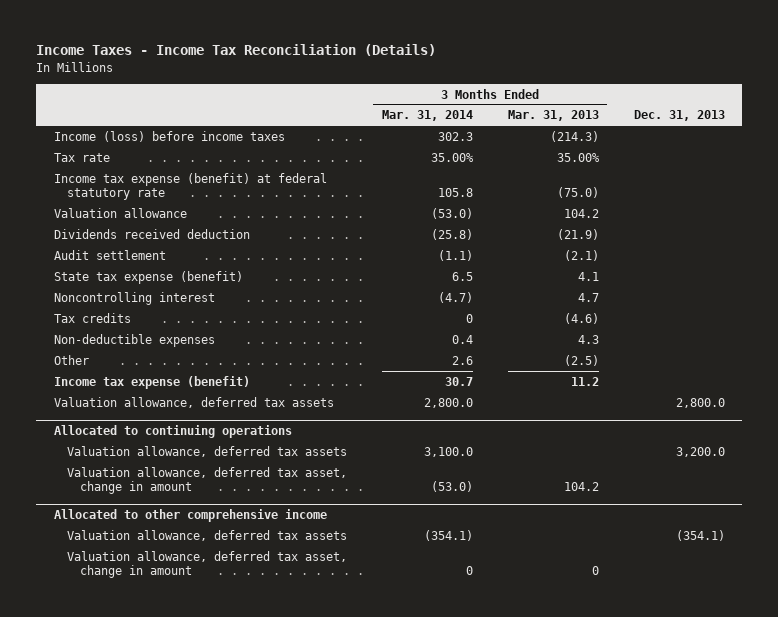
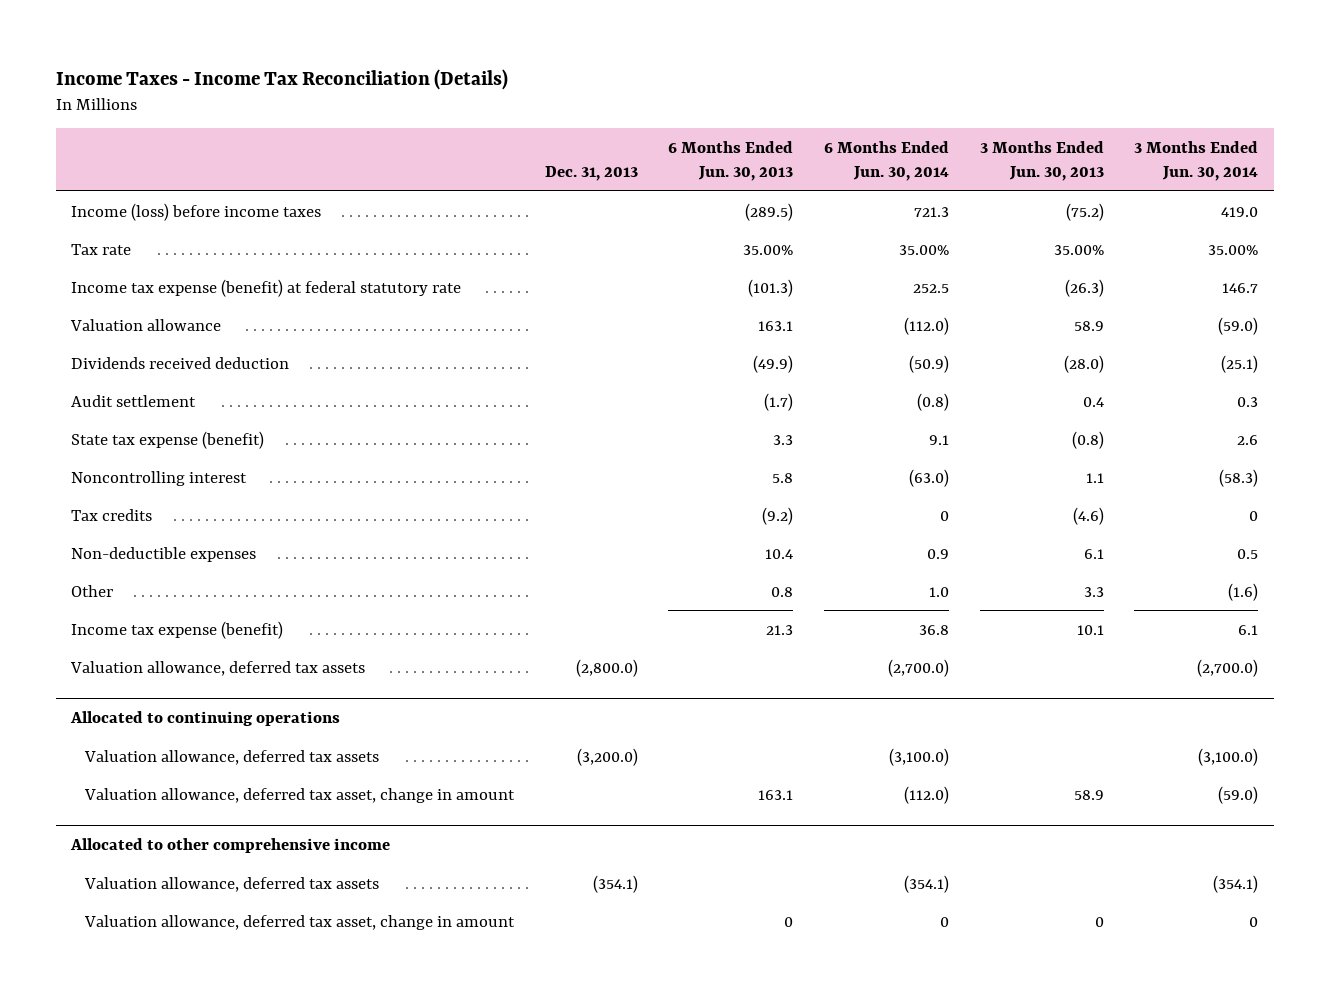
- | 3 Months Ended Mar. 31, 2014 | 3 Months Ended Mar. 31, 2013 | Dec. 31, 2013
+ | Dec. 31, 2013 | 6 Months Ended Jun. 30, 2013 | 6 Months Ended Jun. 30, 2014 | 3 Months Ended Jun. 30, 2013 | 3 Months Ended Jun. 30, 2014
- Valuation allowance, deferred tax assets | 2,800.0 | | 2,800.0
+ Valuation allowance, deferred tax assets | (2,800.0) | | (2,700.0) | | (2,700.0)
@ Allocated to continuing operations
- Valuation allowance, deferred tax assets | 3,100.0 | | 3,200.0
+ Valuation allowance, deferred tax assets | (3,200.0) | | (3,100.0) | | (3,100.0)

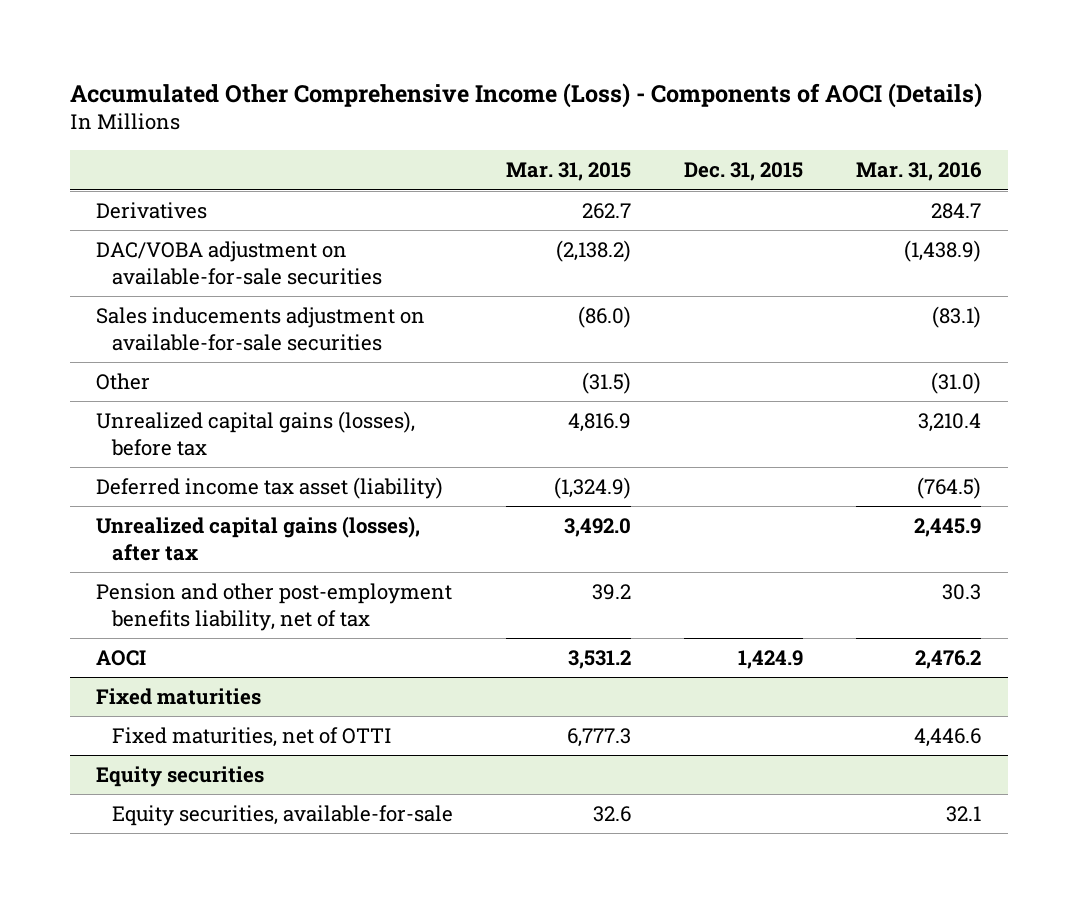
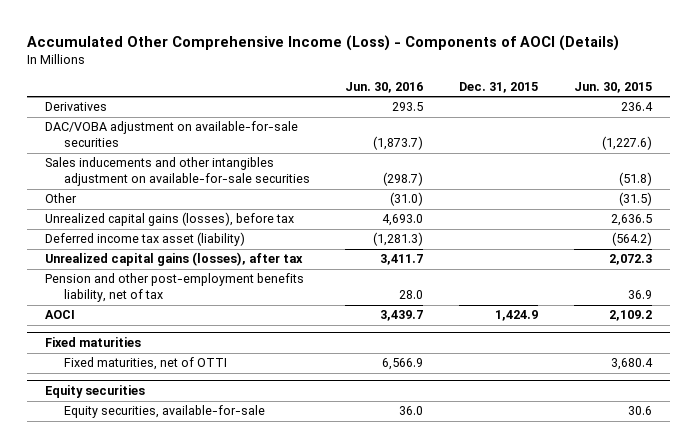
- | Mar. 31, 2015 | Dec. 31, 2015 | Mar. 31, 2016
+ | Jun. 30, 2016 | Dec. 31, 2015 | Jun. 30, 2015
- Sales inducements adjustment on available-for-sale securities | (86.0) | | (83.1)
+ Sales inducements and other intangibles adjustment on available-for-sale securities | (298.7) | | (51.8)

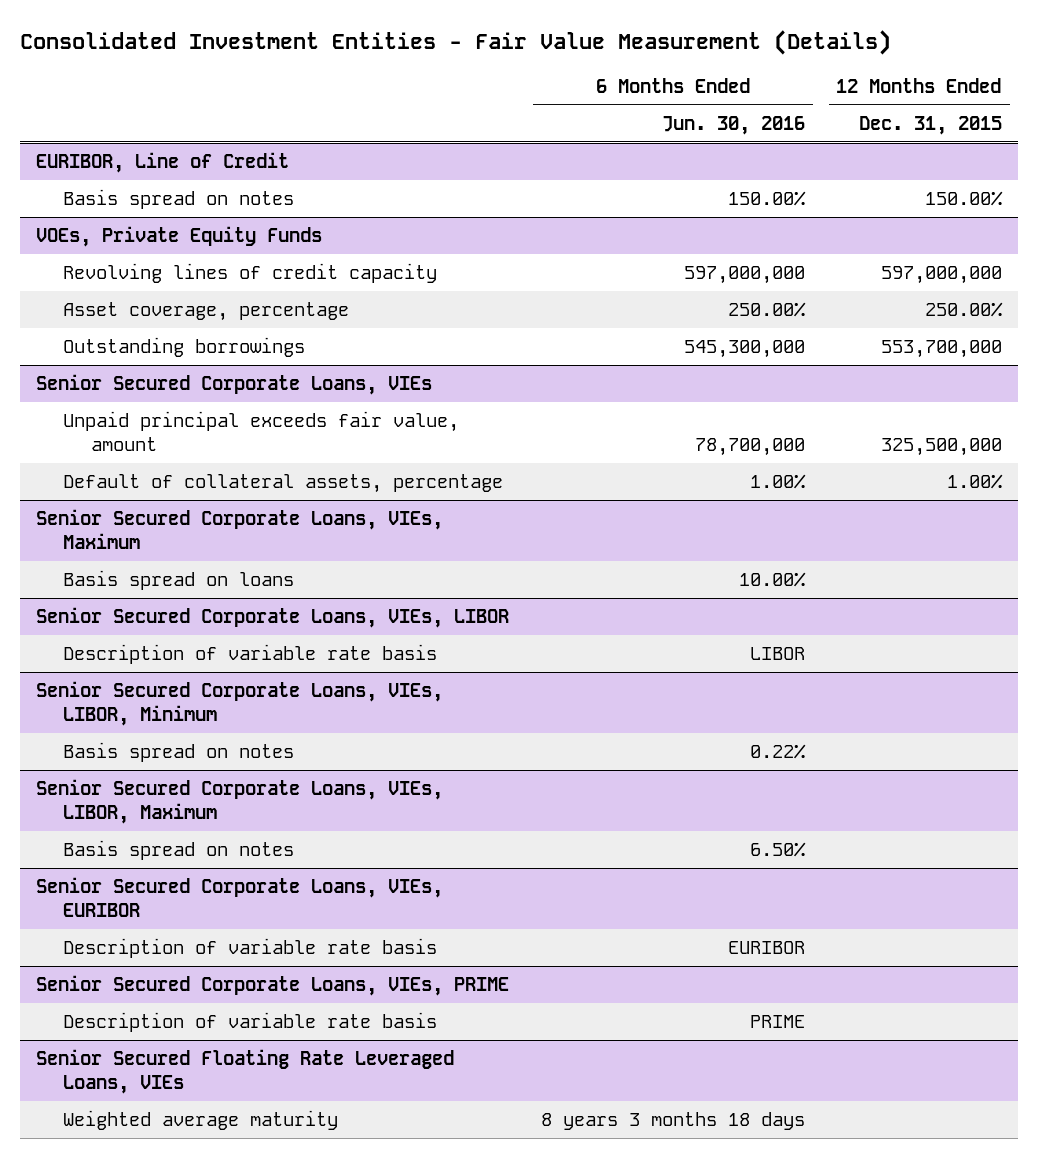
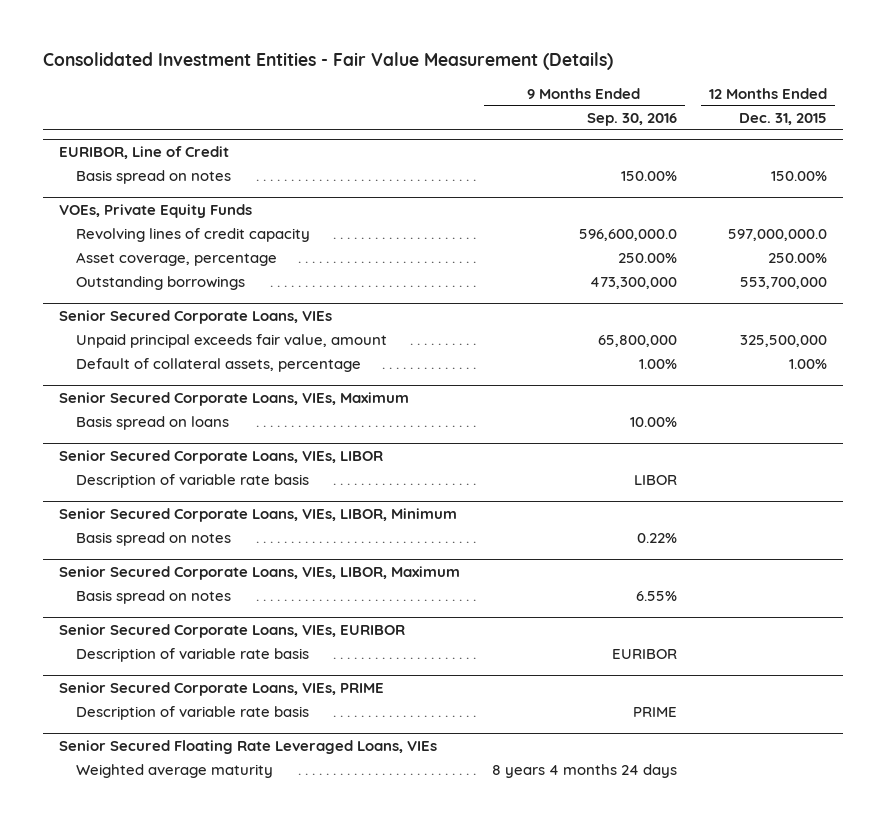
- | 6 Months Ended Jun. 30, 2016 | 12 Months Ended Dec. 31, 2015
+ | 9 Months Ended Sep. 30, 2016 | 12 Months Ended Dec. 31, 2015
@ VOEs, Private Equity Funds
- Revolving lines of credit capacity | 597,000,000 | 597,000,000
+ Revolving lines of credit capacity | 596,600,000.0 | 597,000,000.0

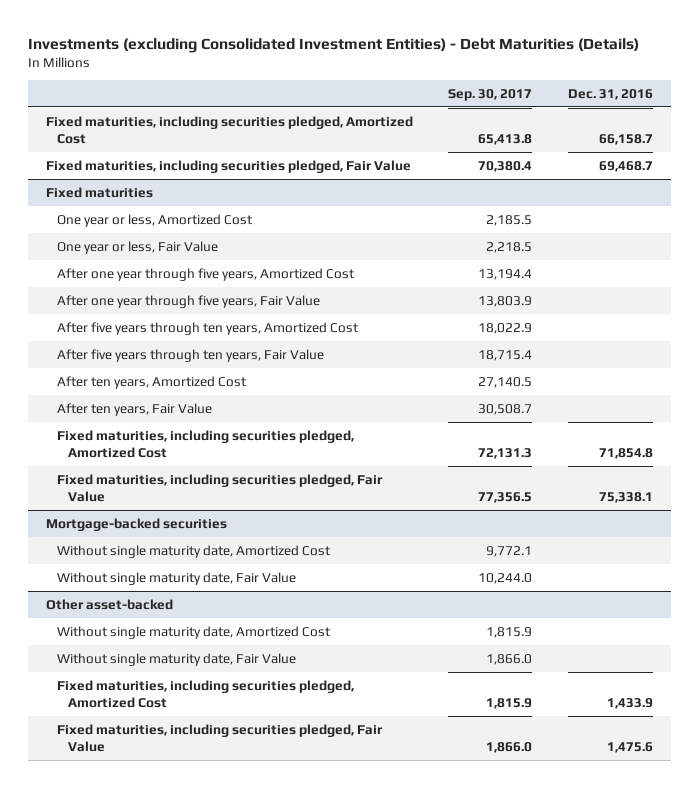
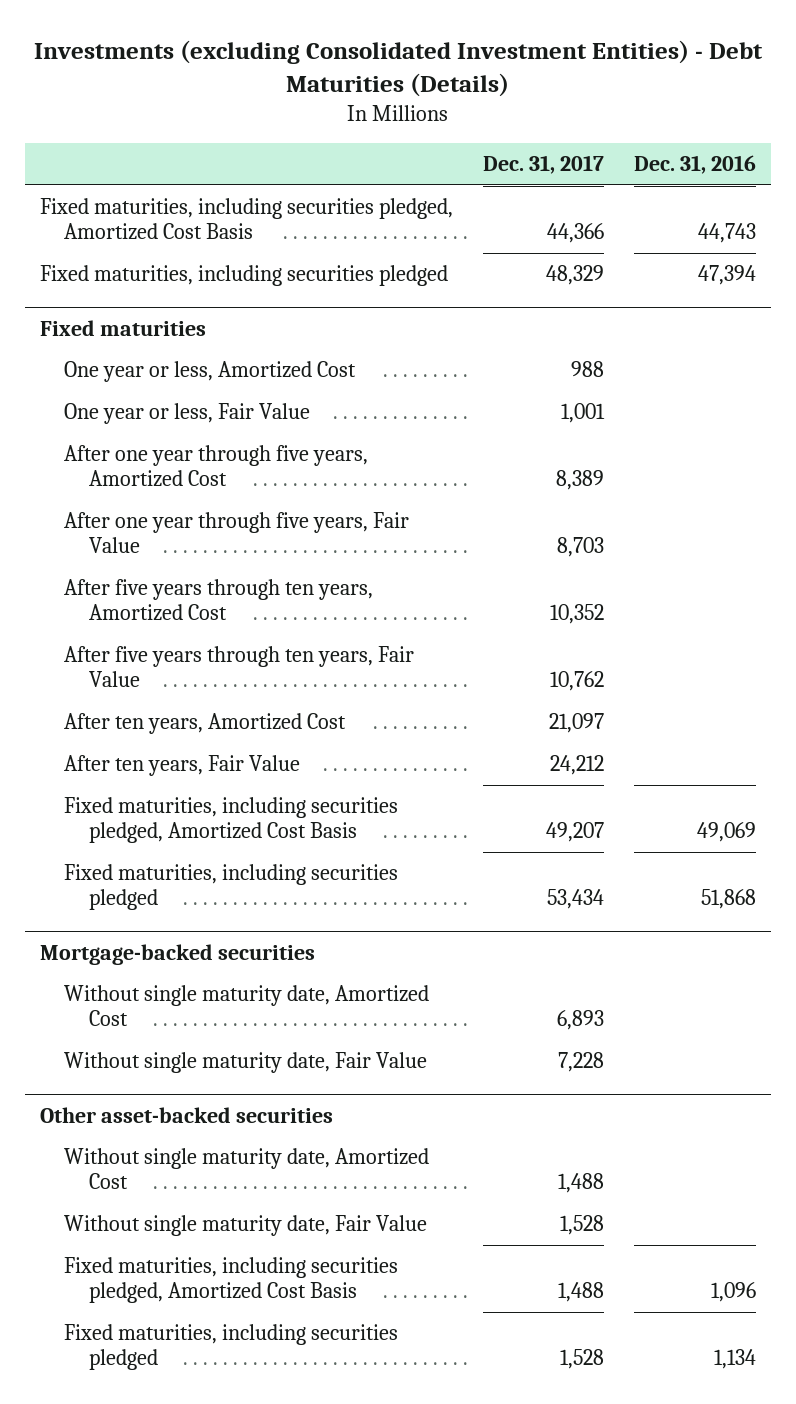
- | Sep. 30, 2017 | Dec. 31, 2016
+ | Dec. 31, 2017 | Dec. 31, 2016
- Fixed maturities, including securities pledged, Amortized Cost | 65,413.8 | 66,158.7
- Fixed maturities, including securities pledged, Fair Value | 70,380.4 | 69,468.7
+ Fixed maturities, including securities pledged, Amortized Cost Basis | 44,366 | 44,743
+ Fixed maturities, including securities pledged | 48,329 | 47,394
@ Fixed maturities
- Fixed maturities, including securities pledged, Amortized Cost | 72,131.3 | 71,854.8
- Fixed maturities, including securities pledged, Fair Value | 77,356.5 | 75,338.1
+ Fixed maturities, including securities pledged, Amortized Cost Basis | 49,207 | 49,069
+ Fixed maturities, including securities pledged | 53,434 | 51,868
- Other asset-backed
+ Other asset-backed securities
- Fixed maturities, including securities pledged, Amortized Cost | 1,815.9 | 1,433.9
- Fixed maturities, including securities pledged, Fair Value | 1,866.0 | 1,475.6
+ Fixed maturities, including securities pledged, Amortized Cost Basis | 1,488 | 1,096
+ Fixed maturities, including securities pledged | 1,528 | 1,134

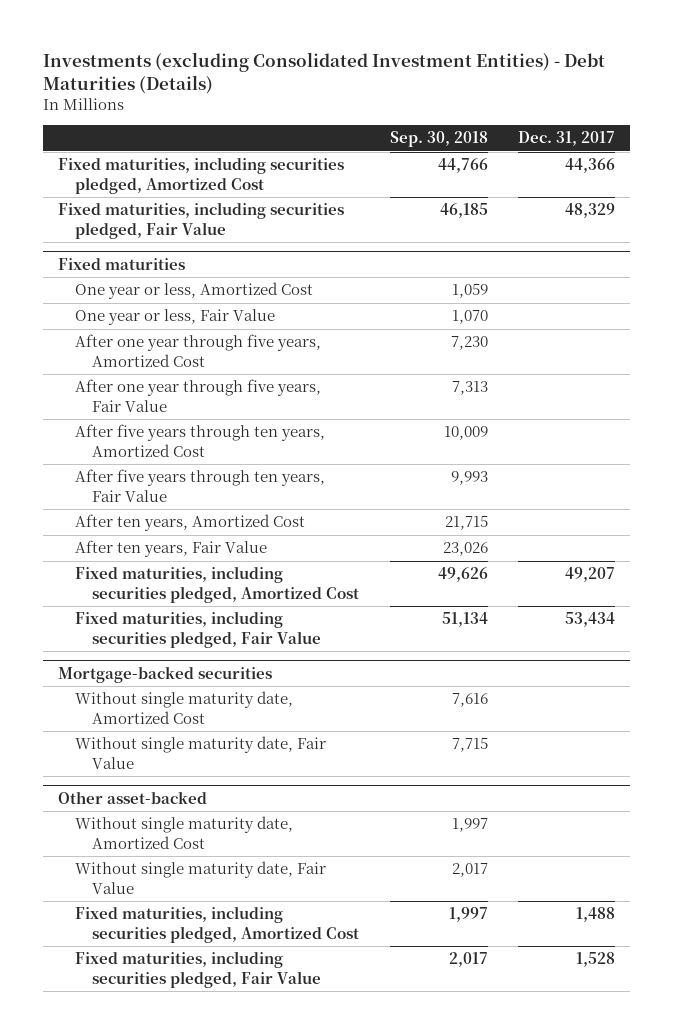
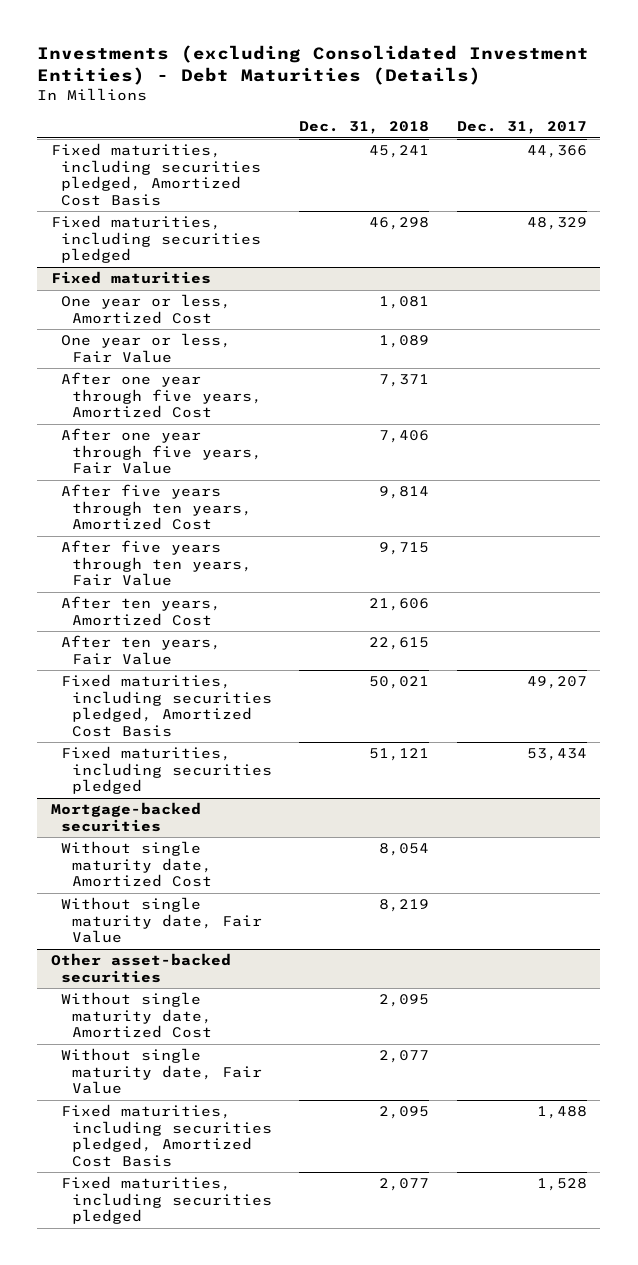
- | Sep. 30, 2018 | Dec. 31, 2017
+ | Dec. 31, 2018 | Dec. 31, 2017
- Fixed maturities, including securities pledged, Amortized Cost | 44,766 | 44,366
- Fixed maturities, including securities pledged, Fair Value | 46,185 | 48,329
+ Fixed maturities, including securities pledged, Amortized Cost Basis | 45,241 | 44,366
+ Fixed maturities, including securities pledged | 46,298 | 48,329
@ Fixed maturities
- Fixed maturities, including securities pledged, Amortized Cost | 49,626 | 49,207
- Fixed maturities, including securities pledged, Fair Value | 51,134 | 53,434
+ Fixed maturities, including securities pledged, Amortized Cost Basis | 50,021 | 49,207
+ Fixed maturities, including securities pledged | 51,121 | 53,434
- Other asset-backed
- Without single maturity date, Amortized Cost | 1,997 |
- Without single maturity date, Fair Value | 2,017 |
- Fixed maturities, including securities pledged, Amortized Cost | 1,997 | 1,488
- Fixed maturities, including securities pledged, Fair Value | 2,017 | 1,528
+ Other asset-backed securities
+ Without single maturity date, Amortized Cost | 2,095 |
+ Without single maturity date, Fair Value | 2,077 |
+ Fixed maturities, including securities pledged, Amortized Cost Basis | 2,095 | 1,488
+ Fixed maturities, including securities pledged | 2,077 | 1,528

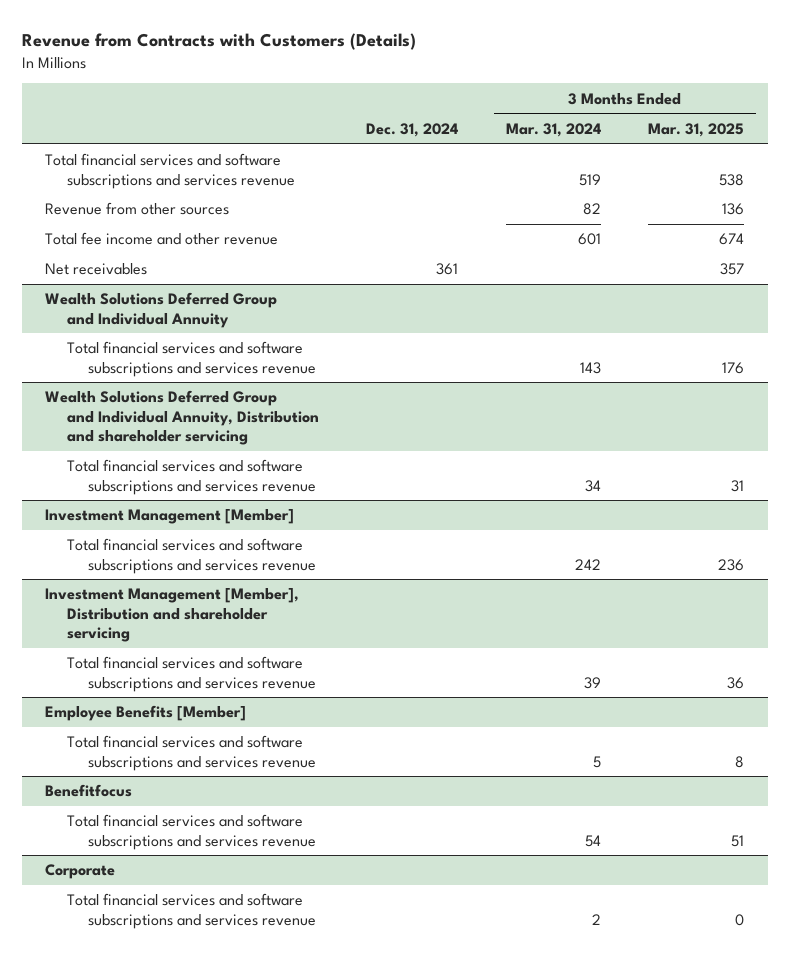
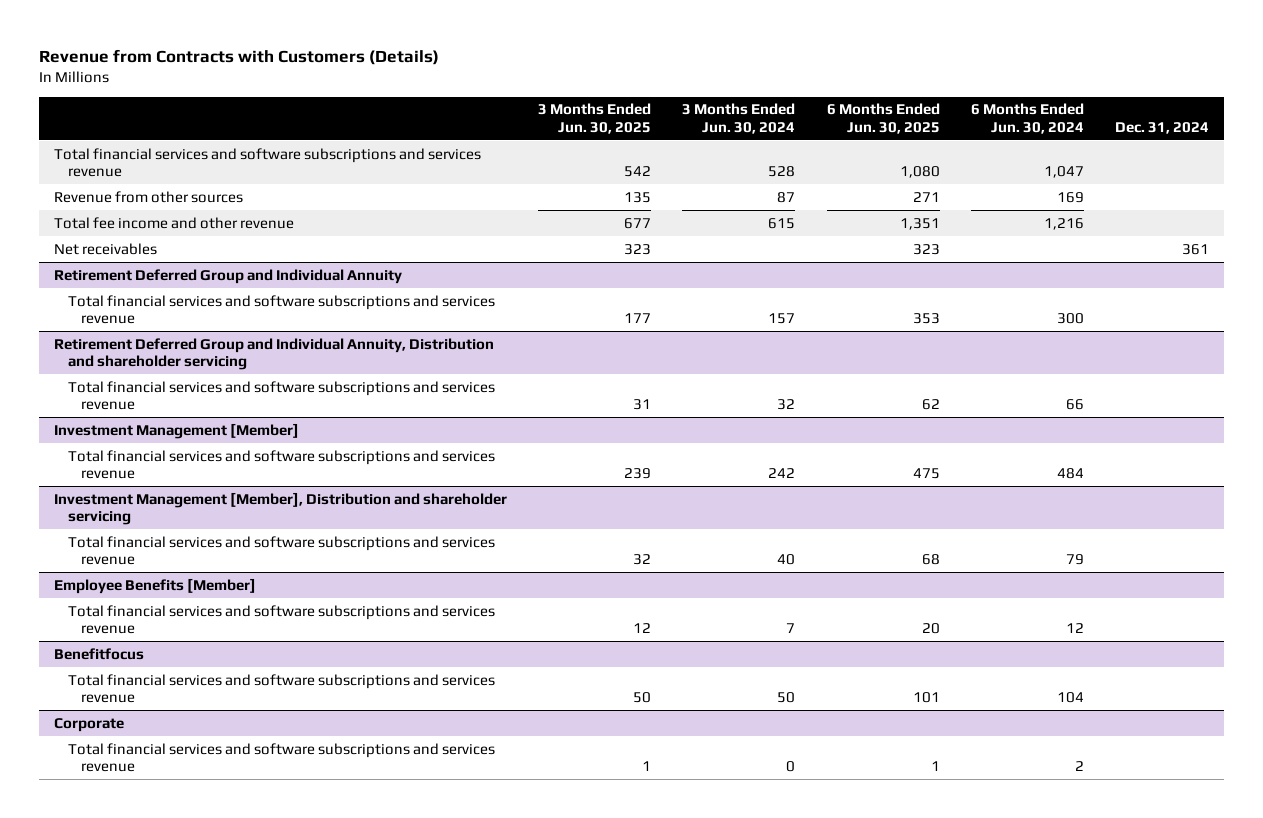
- | Dec. 31, 2024 | 3 Months Ended Mar. 31, 2024 | 3 Months Ended Mar. 31, 2025
+ | 3 Months Ended Jun. 30, 2025 | 3 Months Ended Jun. 30, 2024 | 6 Months Ended Jun. 30, 2025 | 6 Months Ended Jun. 30, 2024 | Dec. 31, 2024
- Wealth Solutions Deferred Group and Individual Annuity
+ Retirement Deferred Group and Individual Annuity
- Wealth Solutions Deferred Group and Individual Annuity, Distribution and shareholder servicing
+ Retirement Deferred Group and Individual Annuity, Distribution and shareholder servicing

